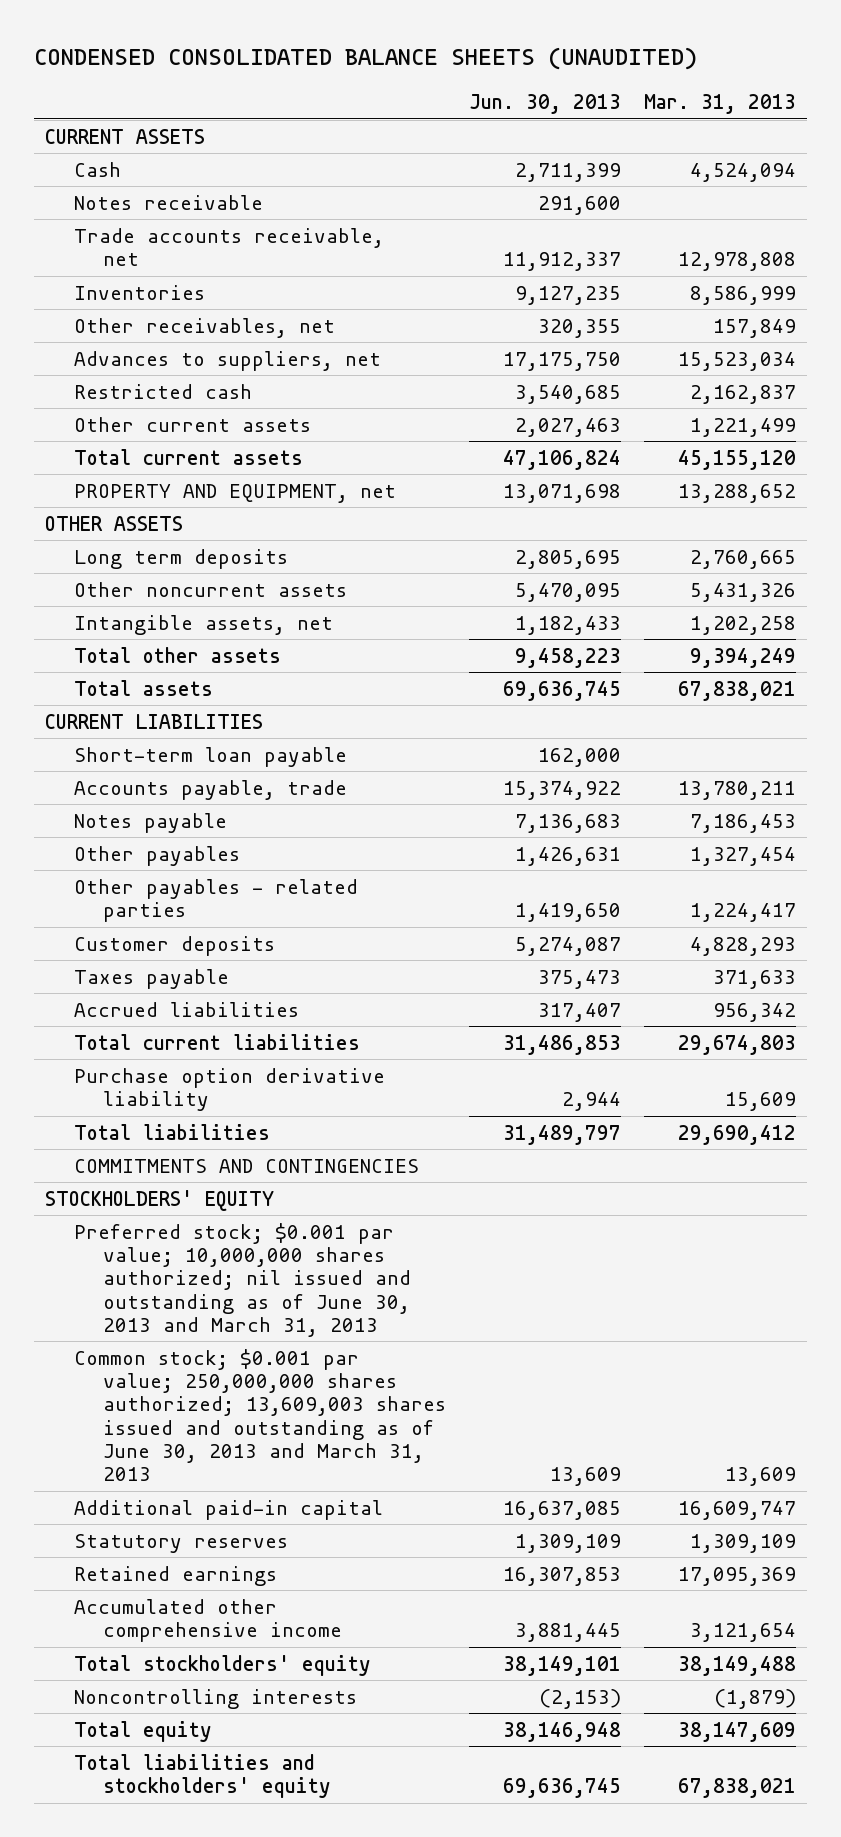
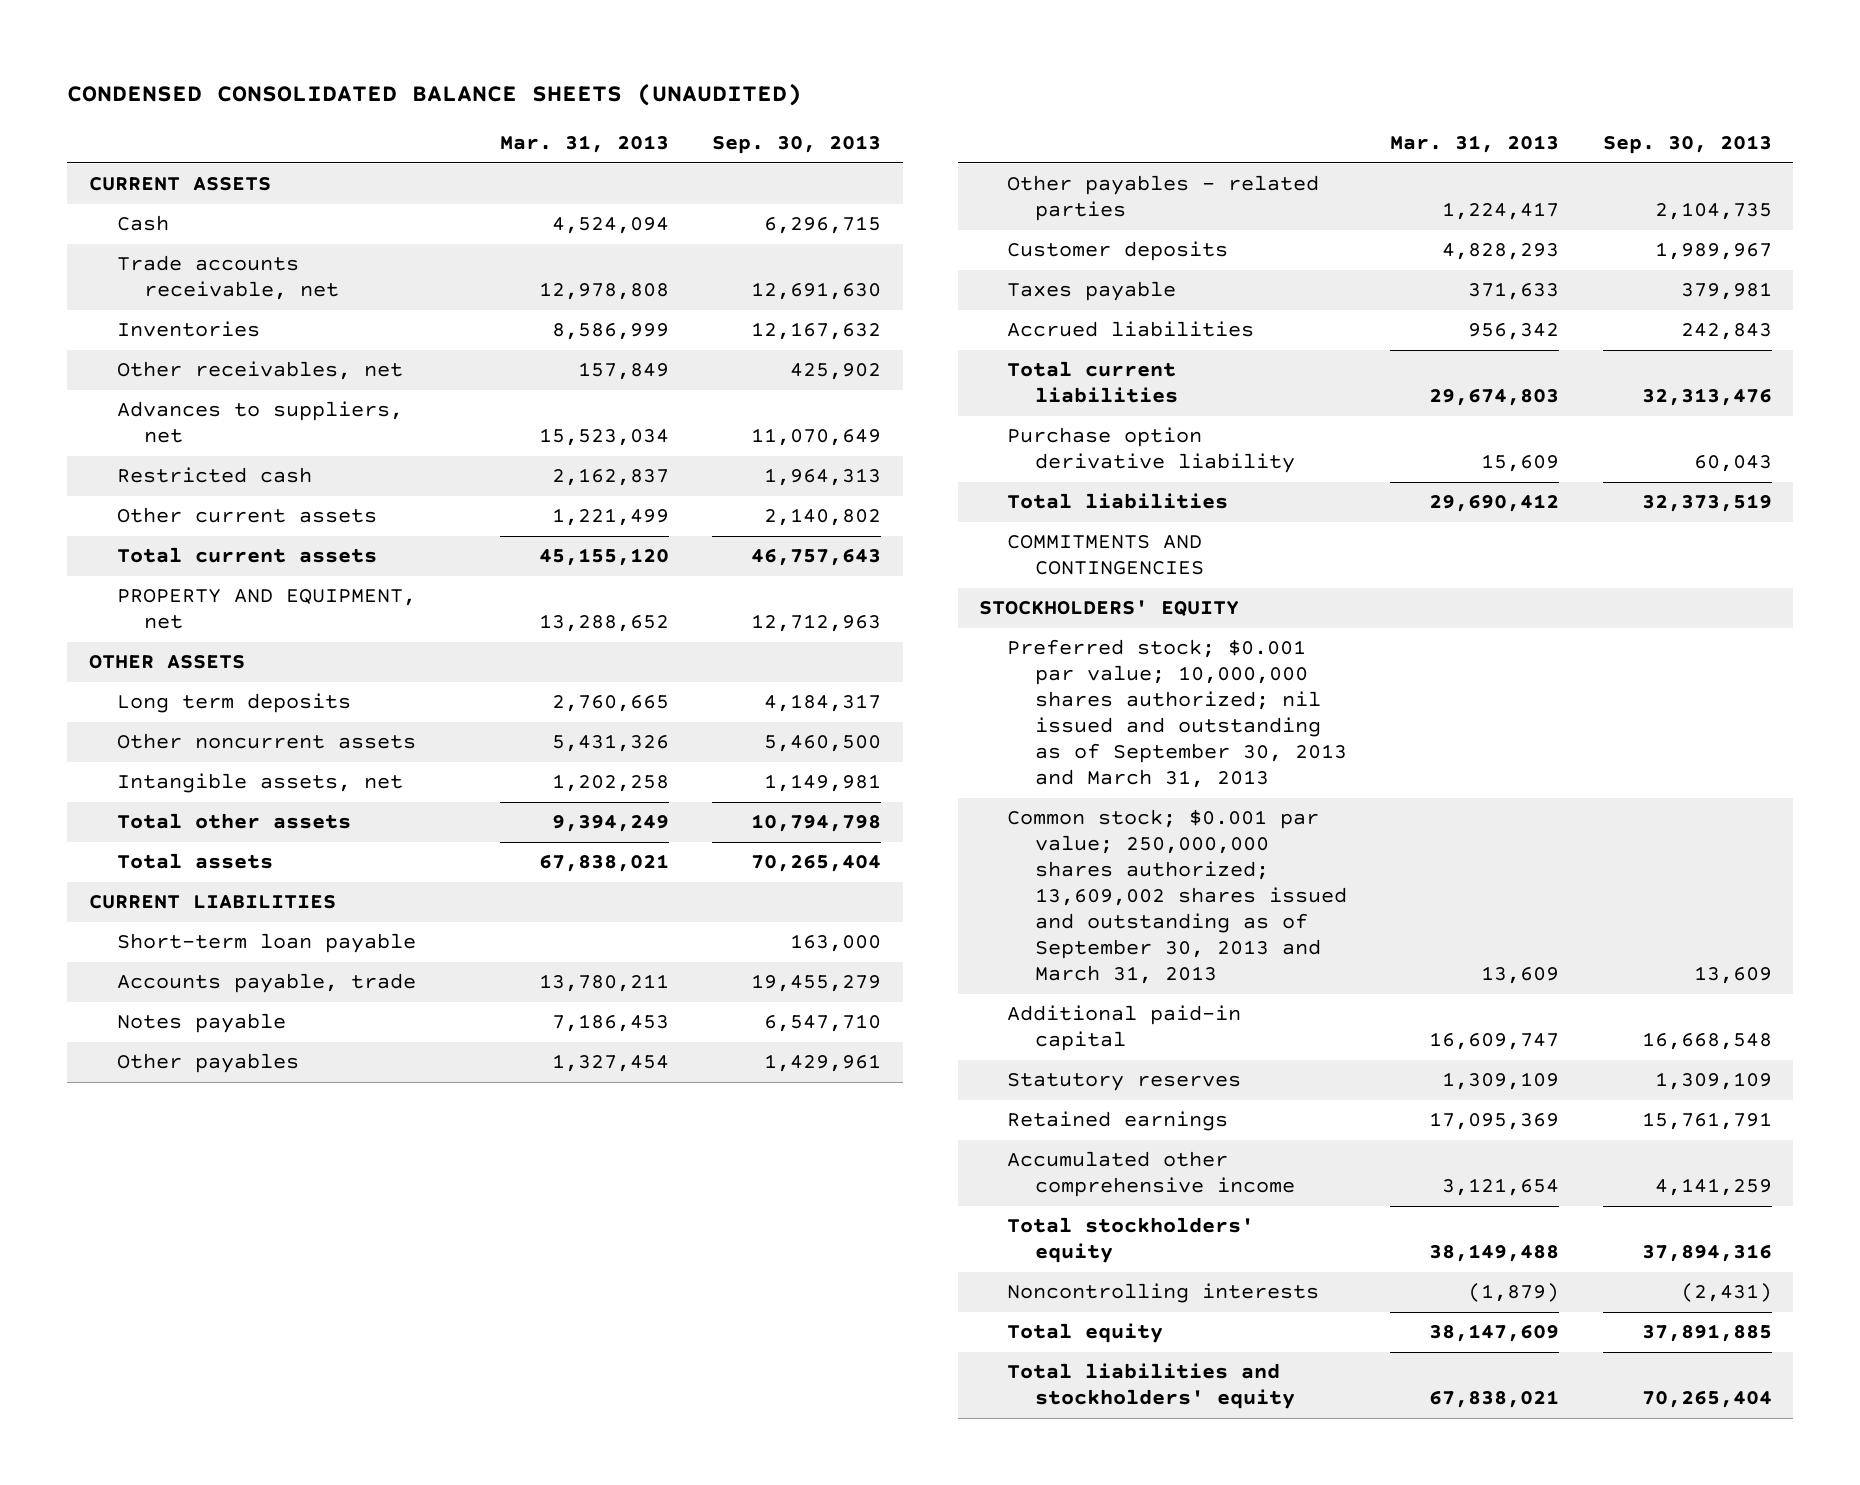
- | Jun. 30, 2013 | Mar. 31, 2013
+ | Mar. 31, 2013 | Sep. 30, 2013
- Notes receivable | 291,600 |
- Preferred stock; $0.001 par value; 10,000,000 shares authorized; nil issued and outstanding as of June 30, 2013 and March 31, 2013
- Common stock; $0.001 par value; 250,000,000 shares authorized; 13,609,003 shares issued and outstanding as of June 30, 2013 and March 31, 2013 | 13,609 | 13,609
+ Preferred stock; $0.001 par value; 10,000,000 shares authorized; nil issued and outstanding as of September 30, 2013 and March 31, 2013
+ Common stock; $0.001 par value; 250,000,000 shares authorized; 13,609,002 shares issued and outstanding as of September 30, 2013 and March 31, 2013 | 13,609 | 13,609

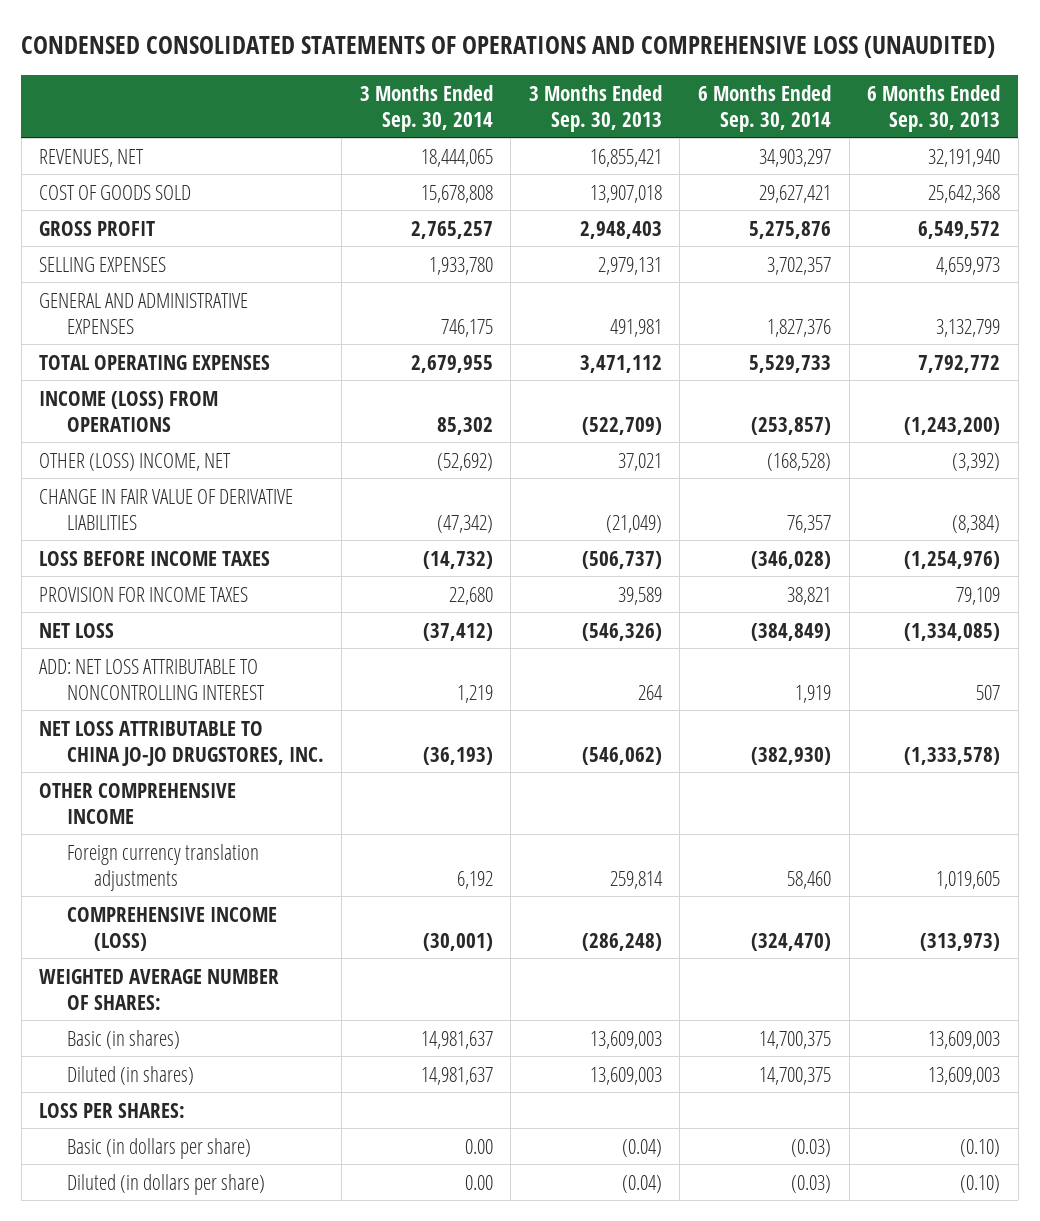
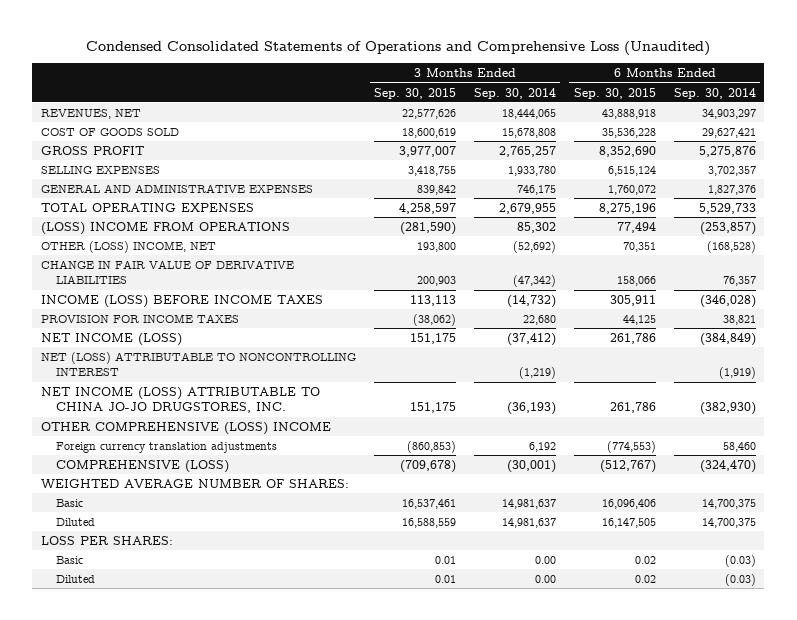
- CONDENSED CONSOLIDATED STATEMENTS OF OPERATIONS AND COMPREHENSIVE LOSS (UNAUDITED)
+ Condensed Consolidated Statements of Operations and Comprehensive Loss (Unaudited)
- | 3 Months Ended Sep. 30, 2014 | 3 Months Ended Sep. 30, 2013 | 6 Months Ended Sep. 30, 2014 | 6 Months Ended Sep. 30, 2013
+ | 3 Months Ended Sep. 30, 2015 | 3 Months Ended Sep. 30, 2014 | 6 Months Ended Sep. 30, 2015 | 6 Months Ended Sep. 30, 2014
- INCOME (LOSS) FROM OPERATIONS | 85,302 | (522,709) | (253,857) | (1,243,200)
+ (LOSS) INCOME FROM OPERATIONS | (281,590) | 85,302 | 77,494 | (253,857)
- LOSS BEFORE INCOME TAXES | (14,732) | (506,737) | (346,028) | (1,254,976)
+ INCOME (LOSS) BEFORE INCOME TAXES | 113,113 | (14,732) | 305,911 | (346,028)
- NET LOSS | (37,412) | (546,326) | (384,849) | (1,334,085)
- ADD: NET LOSS ATTRIBUTABLE TO NONCONTROLLING INTEREST | 1,219 | 264 | 1,919 | 507
- NET LOSS ATTRIBUTABLE TO CHINA JO-JO DRUGSTORES, INC. | (36,193) | (546,062) | (382,930) | (1,333,578)
- OTHER COMPREHENSIVE INCOME
+ NET INCOME (LOSS) | 151,175 | (37,412) | 261,786 | (384,849)
+ NET (LOSS) ATTRIBUTABLE TO NONCONTROLLING INTEREST | | (1,219) | | (1,919)
+ NET INCOME (LOSS) ATTRIBUTABLE TO CHINA JO-JO DRUGSTORES, INC. | 151,175 | (36,193) | 261,786 | (382,930)
+ OTHER COMPREHENSIVE (LOSS) INCOME
- COMPREHENSIVE INCOME (LOSS) | (30,001) | (286,248) | (324,470) | (313,973)
+ COMPREHENSIVE (LOSS) | (709,678) | (30,001) | (512,767) | (324,470)
- Basic (in shares) | 14,981,637 | 13,609,003 | 14,700,375 | 13,609,003
- Diluted (in shares) | 14,981,637 | 13,609,003 | 14,700,375 | 13,609,003
+ Basic | 16,537,461 | 14,981,637 | 16,096,406 | 14,700,375
+ Diluted | 16,588,559 | 14,981,637 | 16,147,505 | 14,700,375
- Basic (in dollars per share) | 0.00 | (0.04) | (0.03) | (0.10)
- Diluted (in dollars per share) | 0.00 | (0.04) | (0.03) | (0.10)
+ Basic | 0.01 | 0.00 | 0.02 | (0.03)
+ Diluted | 0.01 | 0.00 | 0.02 | (0.03)

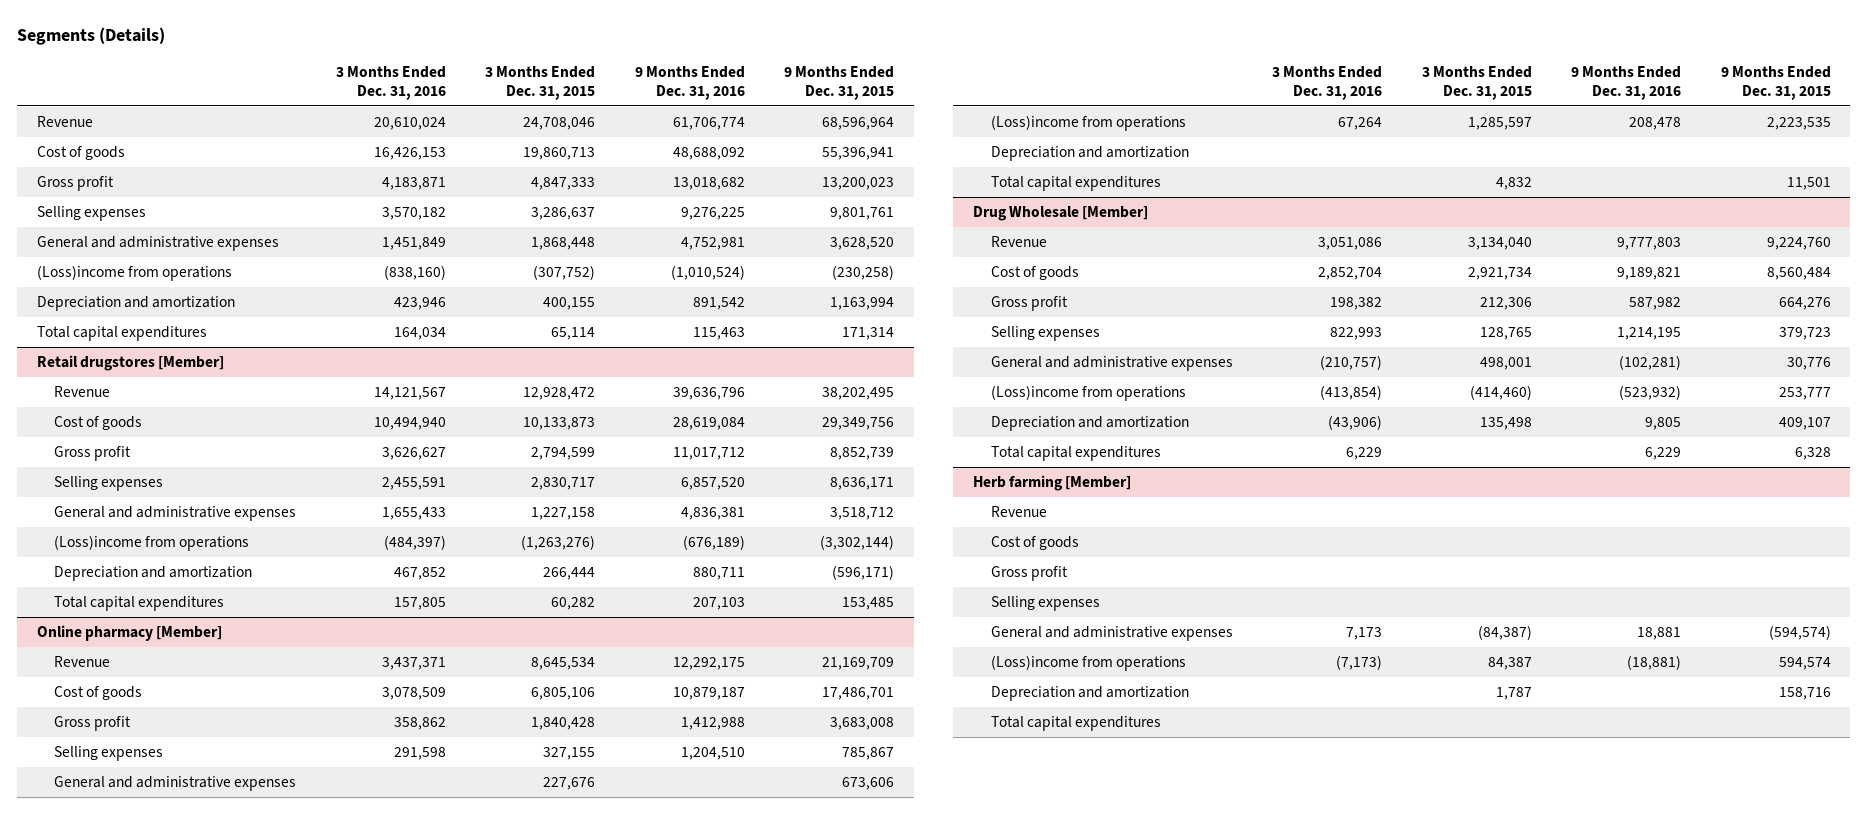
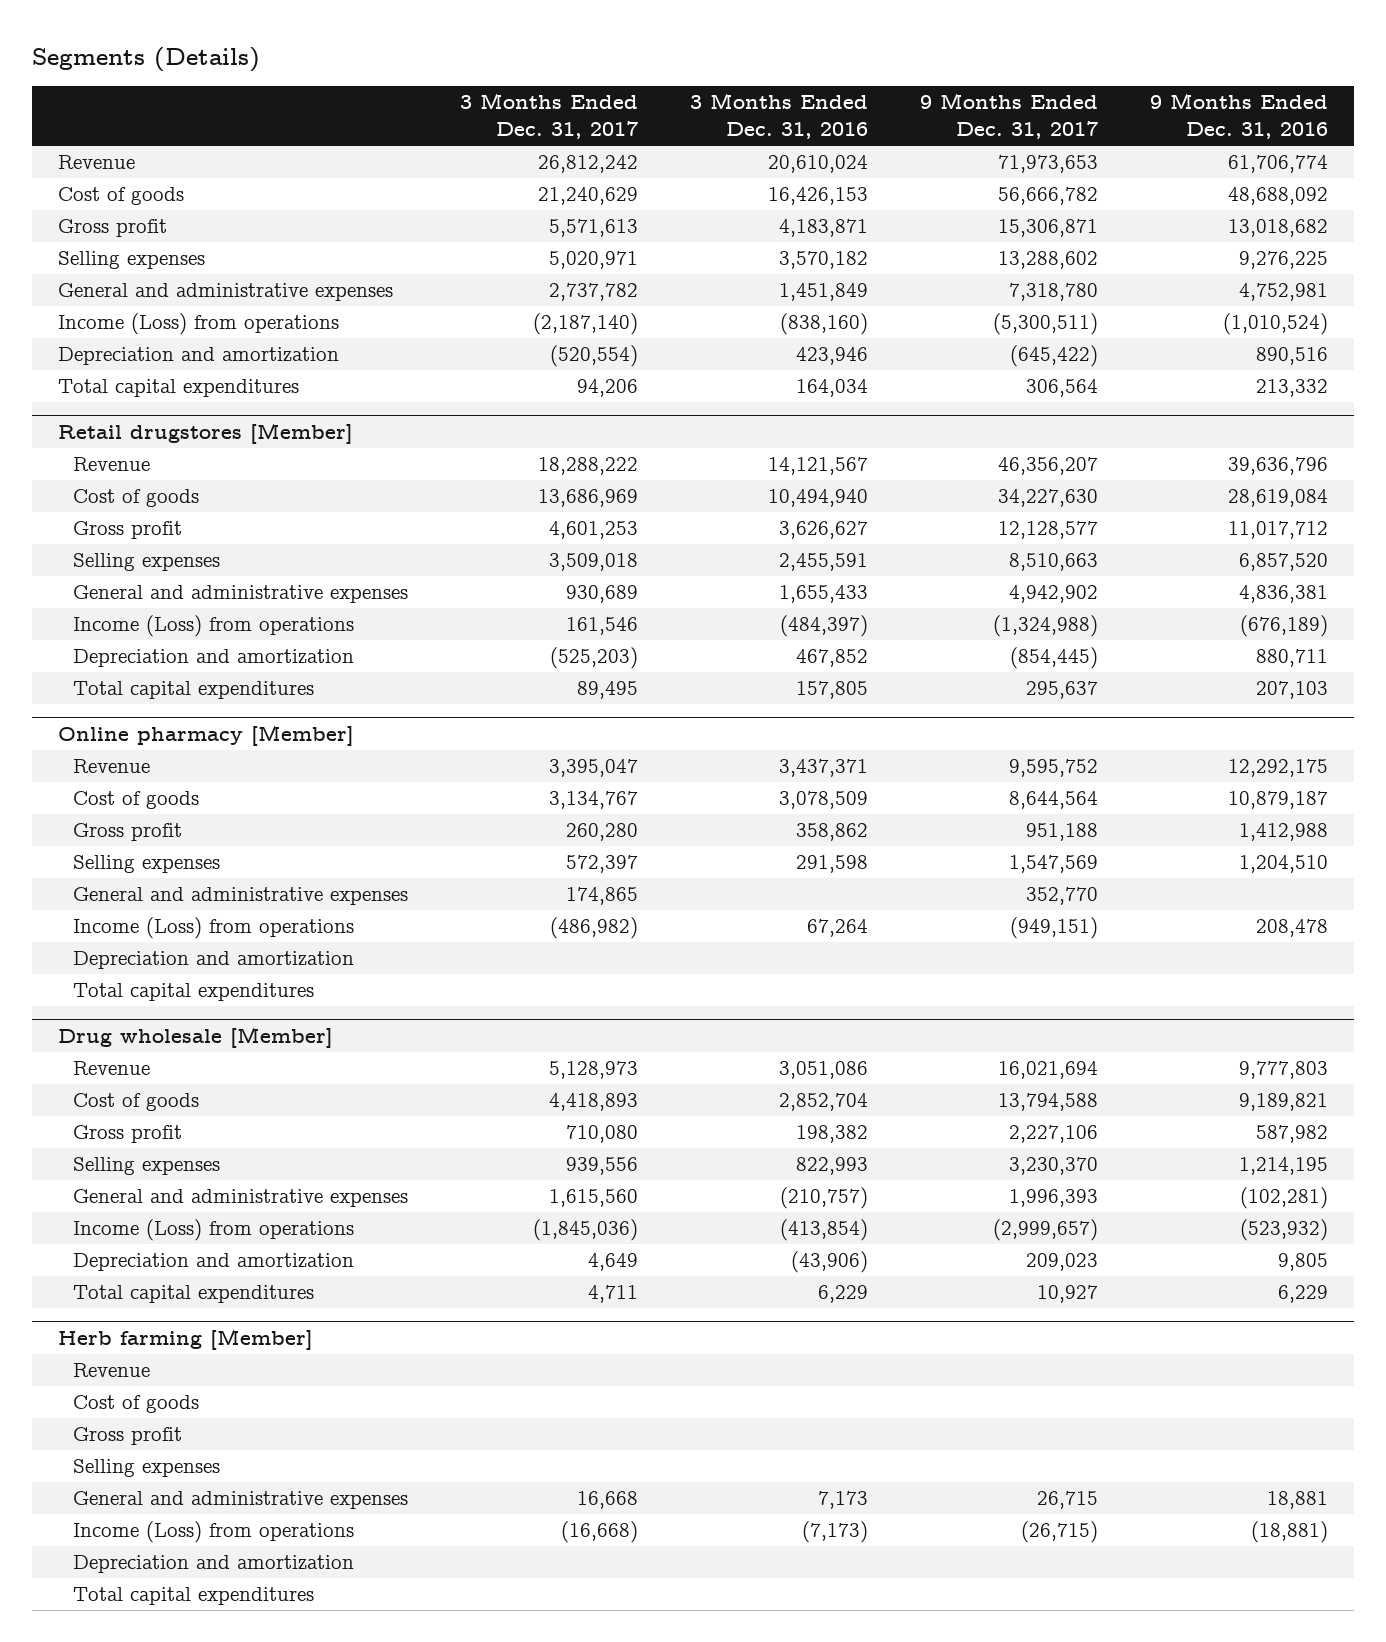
- | 3 Months Ended Dec. 31, 2016 | 3 Months Ended Dec. 31, 2015 | 9 Months Ended Dec. 31, 2016 | 9 Months Ended Dec. 31, 2015
+ | 3 Months Ended Dec. 31, 2017 | 3 Months Ended Dec. 31, 2016 | 9 Months Ended Dec. 31, 2017 | 9 Months Ended Dec. 31, 2016
- (Loss)income from operations | (838,160) | (307,752) | (1,010,524) | (230,258)
- Depreciation and amortization | 423,946 | 400,155 | 891,542 | 1,163,994
- Total capital expenditures | 164,034 | 65,114 | 115,463 | 171,314
+ Income (Loss) from operations | (2,187,140) | (838,160) | (5,300,511) | (1,010,524)
+ Depreciation and amortization | (520,554) | 423,946 | (645,422) | 890,516
+ Total capital expenditures | 94,206 | 164,034 | 306,564 | 213,332
@ Retail drugstores [Member]
- (Loss)income from operations | (484,397) | (1,263,276) | (676,189) | (3,302,144)
+ Income (Loss) from operations | 161,546 | (484,397) | (1,324,988) | (676,189)
@ Online pharmacy [Member]
- (Loss)income from operations | 67,264 | 1,285,597 | 208,478 | 2,223,535
+ Income (Loss) from operations | (486,982) | 67,264 | (949,151) | 208,478
- Drug Wholesale [Member]
+ Drug wholesale [Member]
- (Loss)income from operations | (413,854) | (414,460) | (523,932) | 253,777
+ Income (Loss) from operations | (1,845,036) | (413,854) | (2,999,657) | (523,932)
@ Herb farming [Member]
- (Loss)income from operations | (7,173) | 84,387 | (18,881) | 594,574
+ Income (Loss) from operations | (16,668) | (7,173) | (26,715) | (18,881)

